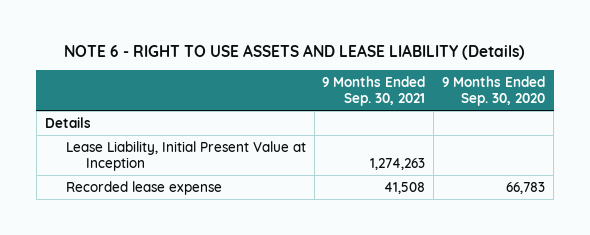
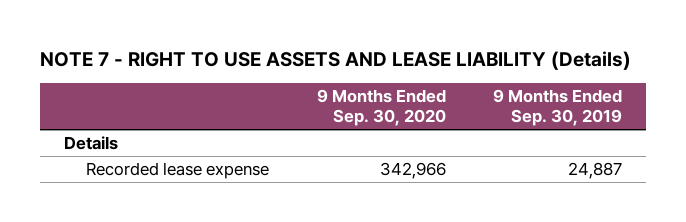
- NOTE 6 - RIGHT TO USE ASSETS AND LEASE LIABILITY (Details)
+ NOTE 7 - RIGHT TO USE ASSETS AND LEASE LIABILITY (Details)
- | 9 Months Ended Sep. 30, 2021 | 9 Months Ended Sep. 30, 2020
+ | 9 Months Ended Sep. 30, 2020 | 9 Months Ended Sep. 30, 2019
- Lease Liability, Initial Present Value at Inception | 1,274,263 |
- Recorded lease expense | 41,508 | 66,783
+ Recorded lease expense | 342,966 | 24,887

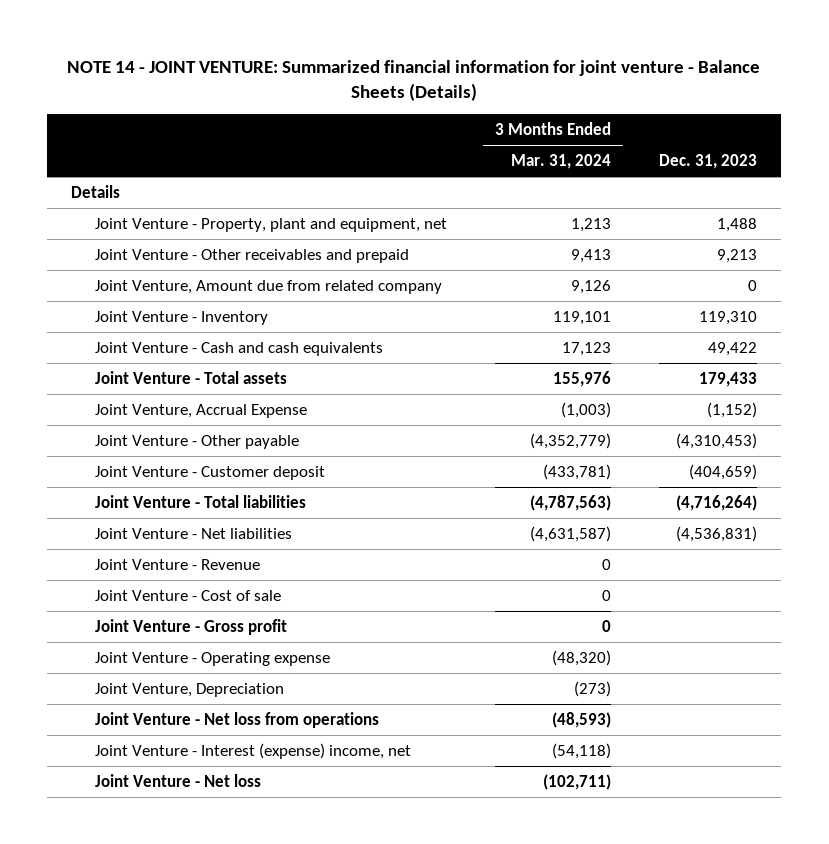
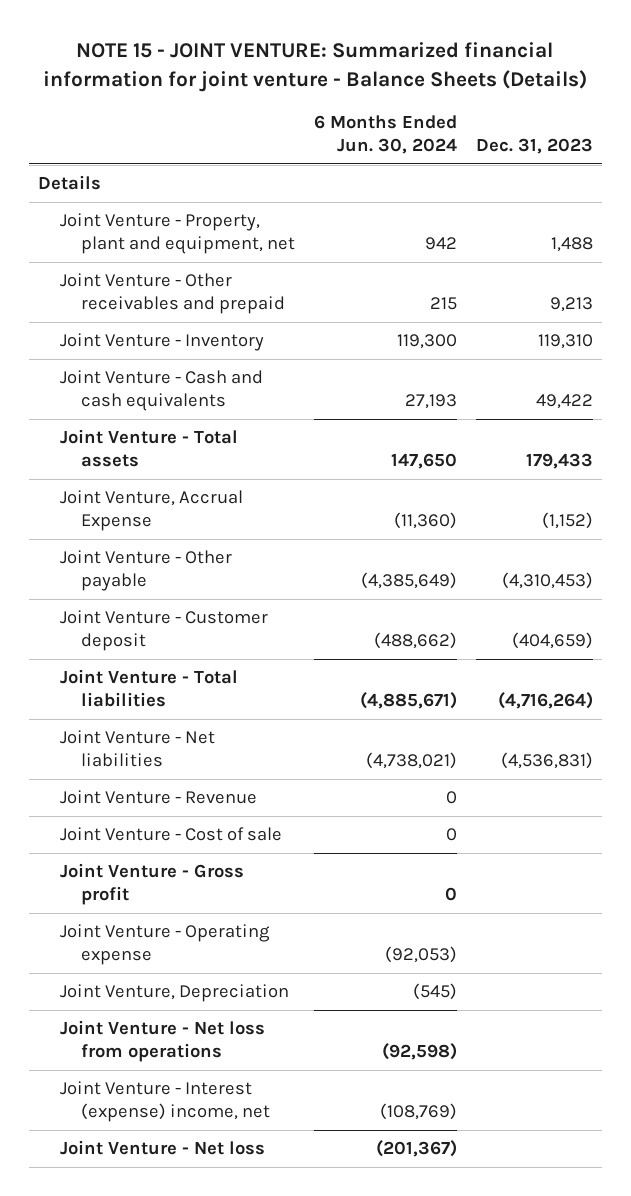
- NOTE 14 - JOINT VENTURE: Summarized financial information for joint venture - Balance Sheets (Details)
+ NOTE 15 - JOINT VENTURE: Summarized financial information for joint venture - Balance Sheets (Details)
- | 3 Months Ended Mar. 31, 2024 | Dec. 31, 2023
+ | 6 Months Ended Jun. 30, 2024 | Dec. 31, 2023
- Joint Venture, Amount due from related company | 9,126 | 0

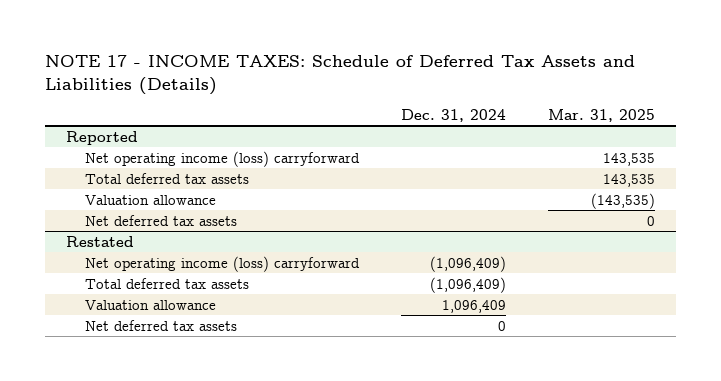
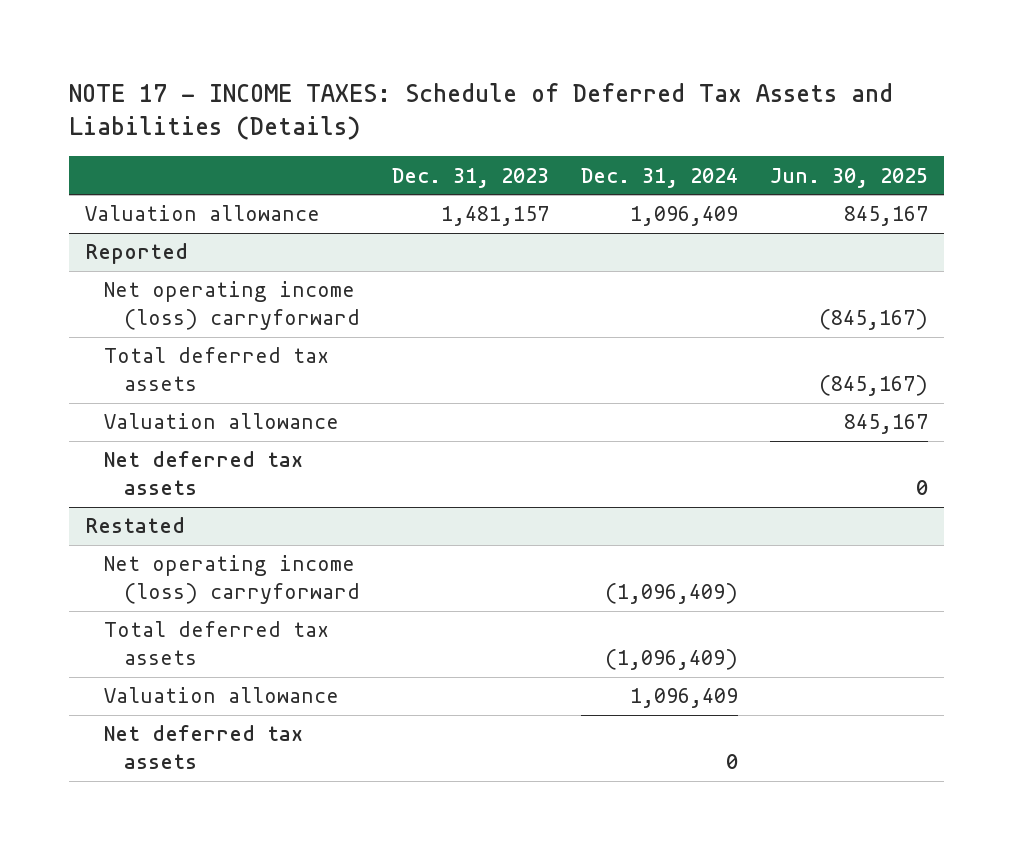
- | Dec. 31, 2024 | Mar. 31, 2025
+ | Dec. 31, 2023 | Dec. 31, 2024 | Jun. 30, 2025
+ Valuation allowance | 1,481,157 | 1,096,409 | 845,167

